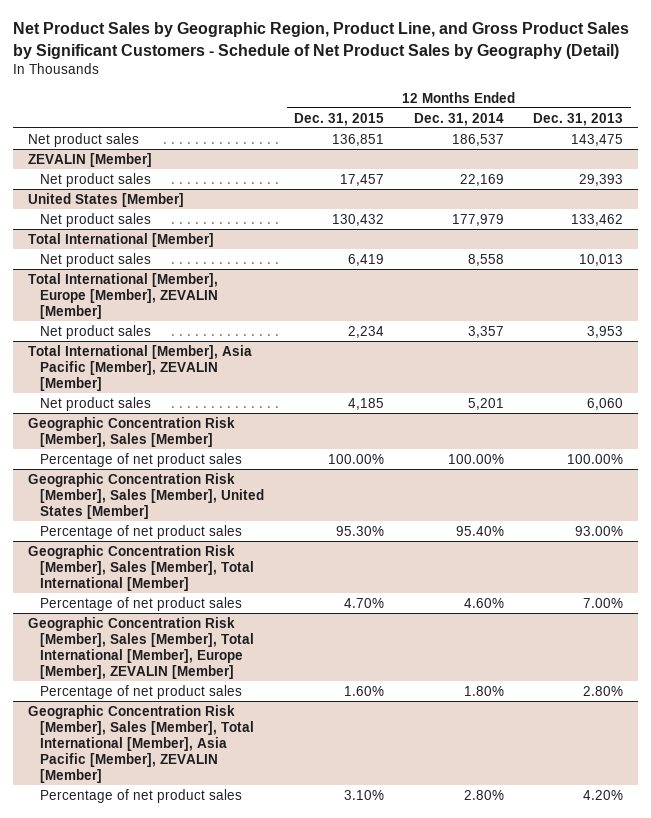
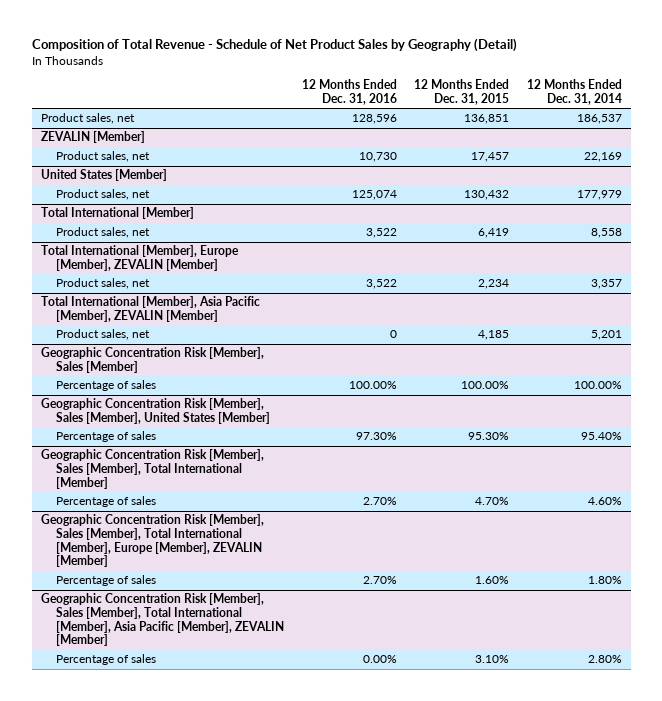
- Net Product Sales by Geographic Region, Product Line, and Gross Product Sales by Significant Customers - Schedule of Net Product Sales by Geography (Detail)
+ Composition of Total Revenue - Schedule of Net Product Sales by Geography (Detail)
- | 12 Months Ended Dec. 31, 2015 | 12 Months Ended Dec. 31, 2014 | 12 Months Ended Dec. 31, 2013
+ | 12 Months Ended Dec. 31, 2016 | 12 Months Ended Dec. 31, 2015 | 12 Months Ended Dec. 31, 2014
- Net product sales | 136,851 | 186,537 | 143,475
+ Product sales, net | 128,596 | 136,851 | 186,537
@ ZEVALIN [Member]
- Net product sales | 17,457 | 22,169 | 29,393
+ Product sales, net | 10,730 | 17,457 | 22,169
@ United States [Member]
- Net product sales | 130,432 | 177,979 | 133,462
+ Product sales, net | 125,074 | 130,432 | 177,979
@ Total International [Member]
- Net product sales | 6,419 | 8,558 | 10,013
+ Product sales, net | 3,522 | 6,419 | 8,558
@ Total International [Member], Europe [Member], ZEVALIN [Member]
- Net product sales | 2,234 | 3,357 | 3,953
+ Product sales, net | 3,522 | 2,234 | 3,357
@ Total International [Member], Asia Pacific [Member], ZEVALIN [Member]
- Net product sales | 4,185 | 5,201 | 6,060
+ Product sales, net | 0 | 4,185 | 5,201
@ Geographic Concentration Risk [Member], Sales [Member]
- Percentage of net product sales | 100.00% | 100.00% | 100.00%
+ Percentage of sales | 100.00% | 100.00% | 100.00%
@ Geographic Concentration Risk [Member], Sales [Member], United States [Member]
- Percentage of net product sales | 95.30% | 95.40% | 93.00%
+ Percentage of sales | 97.30% | 95.30% | 95.40%
@ Geographic Concentration Risk [Member], Sales [Member], Total International [Member]
- Percentage of net product sales | 4.70% | 4.60% | 7.00%
+ Percentage of sales | 2.70% | 4.70% | 4.60%
@ Geographic Concentration Risk [Member], Sales [Member], Total International [Member], Europe [Member], ZEVALIN [Member]
- Percentage of net product sales | 1.60% | 1.80% | 2.80%
+ Percentage of sales | 2.70% | 1.60% | 1.80%
@ Geographic Concentration Risk [Member], Sales [Member], Total International [Member], Asia Pacific [Member], ZEVALIN [Member]
- Percentage of net product sales | 3.10% | 2.80% | 4.20%
+ Percentage of sales | 0.00% | 3.10% | 2.80%

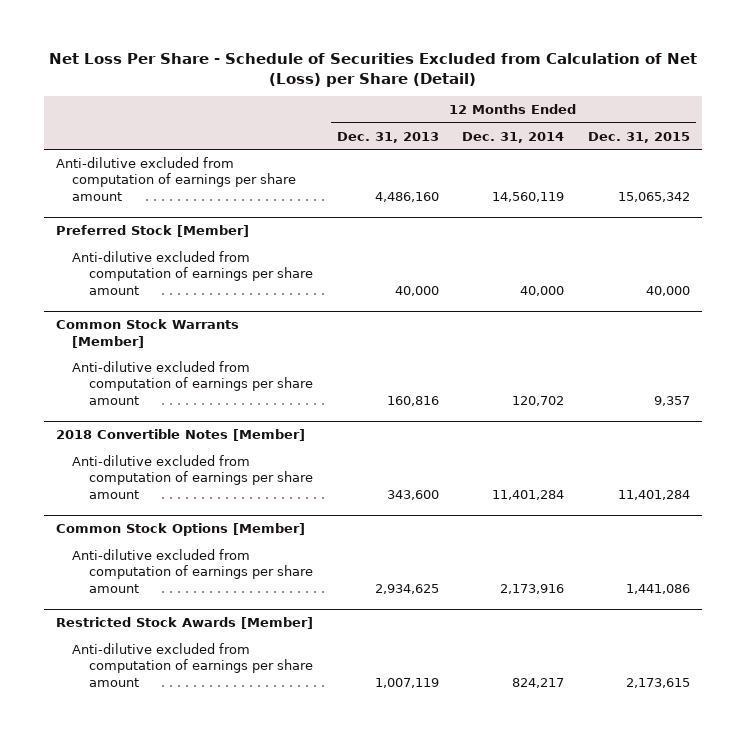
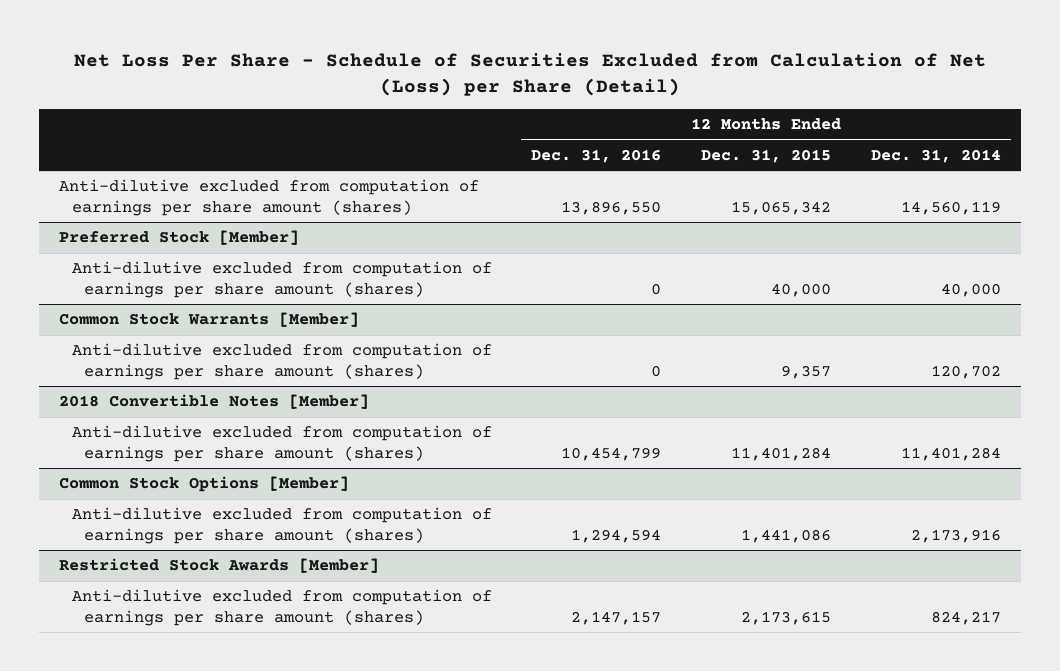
- | 12 Months Ended Dec. 31, 2013 | 12 Months Ended Dec. 31, 2014 | 12 Months Ended Dec. 31, 2015
+ | 12 Months Ended Dec. 31, 2016 | 12 Months Ended Dec. 31, 2015 | 12 Months Ended Dec. 31, 2014
- Anti-dilutive excluded from computation of earnings per share amount | 4,486,160 | 14,560,119 | 15,065,342
+ Anti-dilutive excluded from computation of earnings per share amount (shares) | 13,896,550 | 15,065,342 | 14,560,119
@ Preferred Stock [Member]
- Anti-dilutive excluded from computation of earnings per share amount | 40,000 | 40,000 | 40,000
+ Anti-dilutive excluded from computation of earnings per share amount (shares) | 0 | 40,000 | 40,000
@ Common Stock Warrants [Member]
- Anti-dilutive excluded from computation of earnings per share amount | 160,816 | 120,702 | 9,357
+ Anti-dilutive excluded from computation of earnings per share amount (shares) | 0 | 9,357 | 120,702
@ 2018 Convertible Notes [Member]
- Anti-dilutive excluded from computation of earnings per share amount | 343,600 | 11,401,284 | 11,401,284
+ Anti-dilutive excluded from computation of earnings per share amount (shares) | 10,454,799 | 11,401,284 | 11,401,284
@ Common Stock Options [Member]
- Anti-dilutive excluded from computation of earnings per share amount | 2,934,625 | 2,173,916 | 1,441,086
+ Anti-dilutive excluded from computation of earnings per share amount (shares) | 1,294,594 | 1,441,086 | 2,173,916
@ Restricted Stock Awards [Member]
- Anti-dilutive excluded from computation of earnings per share amount | 1,007,119 | 824,217 | 2,173,615
+ Anti-dilutive excluded from computation of earnings per share amount (shares) | 2,147,157 | 2,173,615 | 824,217

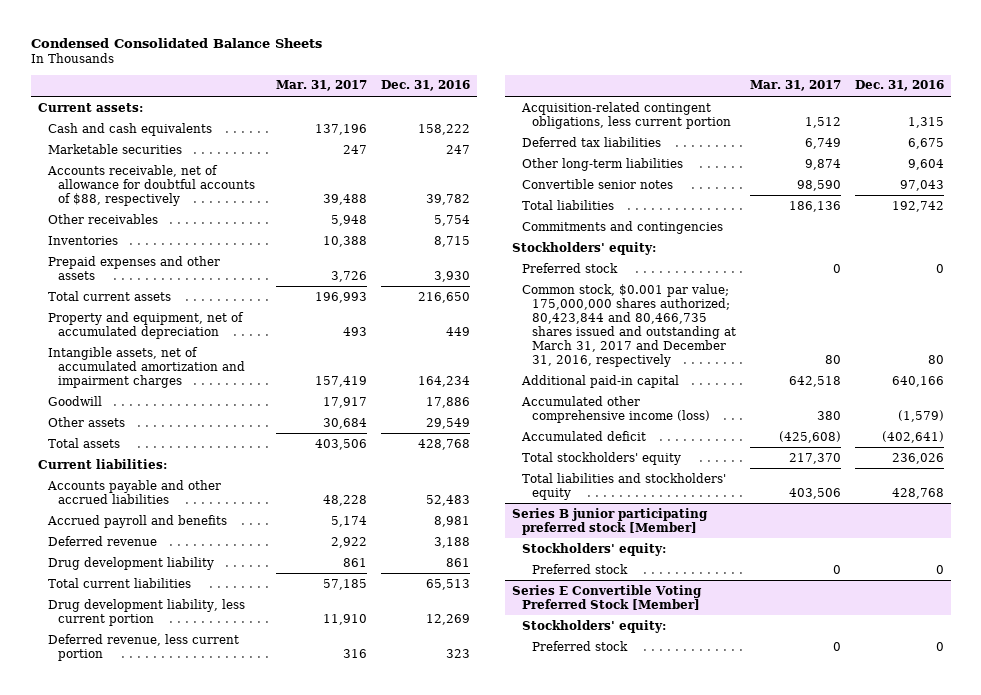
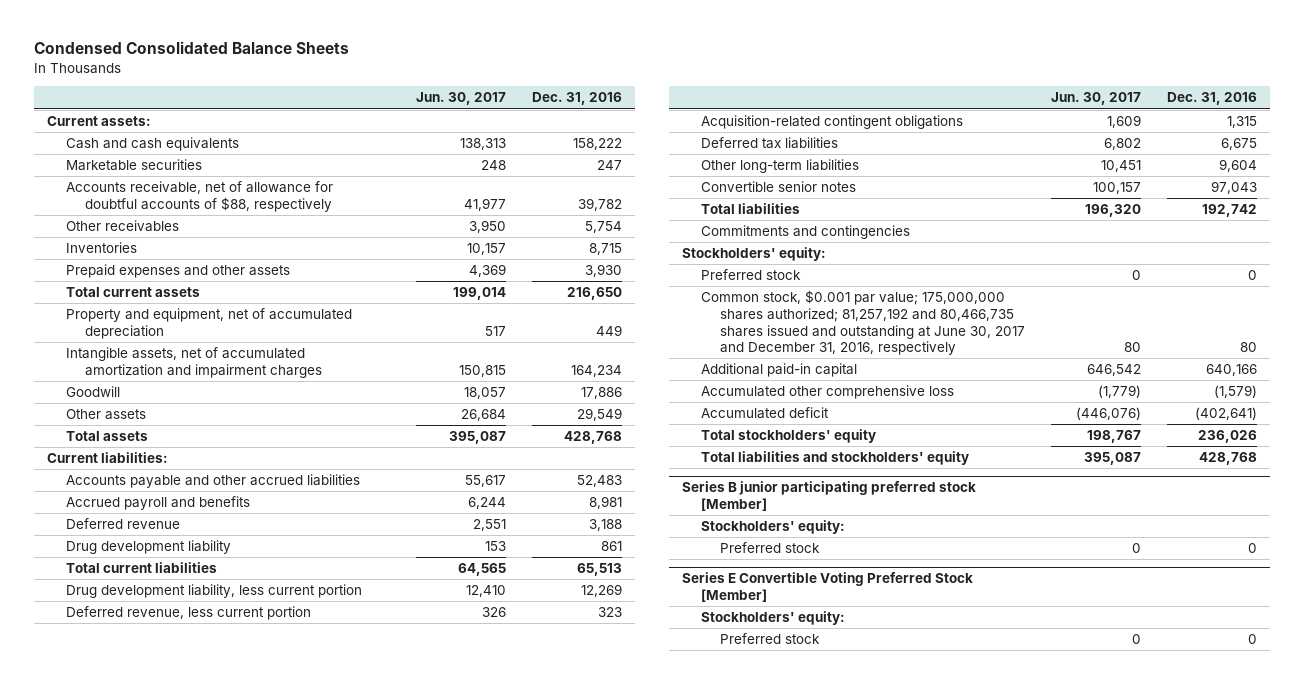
- | Mar. 31, 2017 | Dec. 31, 2016
+ | Jun. 30, 2017 | Dec. 31, 2016
- Acquisition-related contingent obligations, less current portion | 1,512 | 1,315
+ Acquisition-related contingent obligations | 1,609 | 1,315
- Common stock, $0.001 par value; 175,000,000 shares authorized; 80,423,844 and 80,466,735 shares issued and outstanding at March 31, 2017 and December 31, 2016, respectively | 80 | 80
+ Common stock, $0.001 par value; 175,000,000 shares authorized; 81,257,192 and 80,466,735 shares issued and outstanding at June 30, 2017 and December 31, 2016, respectively | 80 | 80
- Accumulated other comprehensive income (loss) | 380 | (1,579)
+ Accumulated other comprehensive loss | (1,779) | (1,579)

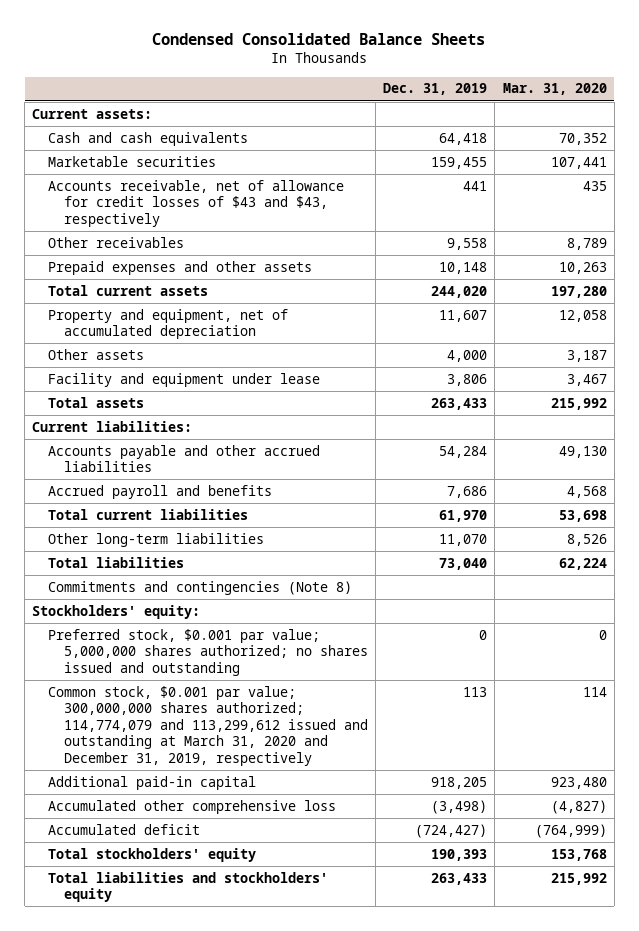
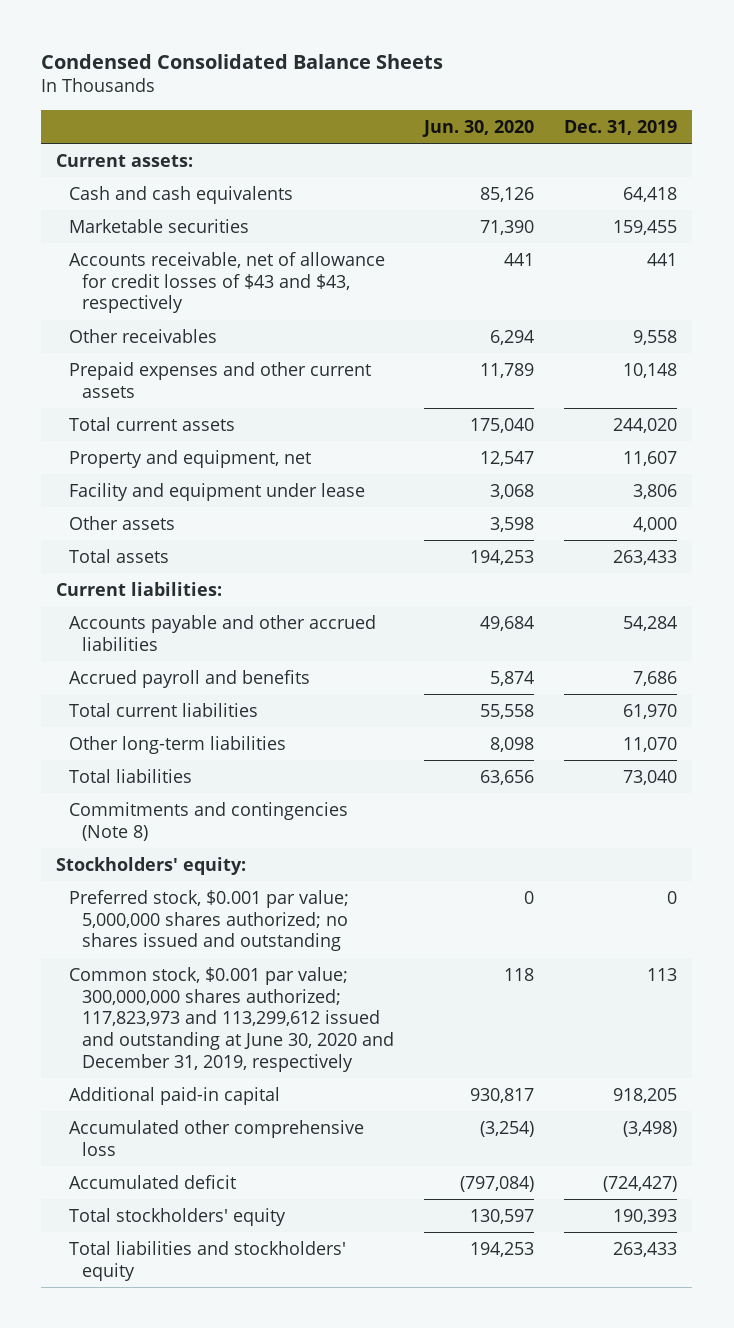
- | Dec. 31, 2019 | Mar. 31, 2020
+ | Jun. 30, 2020 | Dec. 31, 2019
- Prepaid expenses and other assets | 10,148 | 10,263
+ Prepaid expenses and other current assets | 11,789 | 10,148
- Property and equipment, net of accumulated depreciation | 11,607 | 12,058
+ Property and equipment, net | 12,547 | 11,607
moved down: Other assets | 3,598 | 4,000
- Common stock, $0.001 par value; 300,000,000 shares authorized; 114,774,079 and 113,299,612 issued and outstanding at March 31, 2020 and December 31, 2019, respectively | 113 | 114
+ Common stock, $0.001 par value; 300,000,000 shares authorized; 117,823,973 and 113,299,612 issued and outstanding at June 30, 2020 and December 31, 2019, respectively | 118 | 113

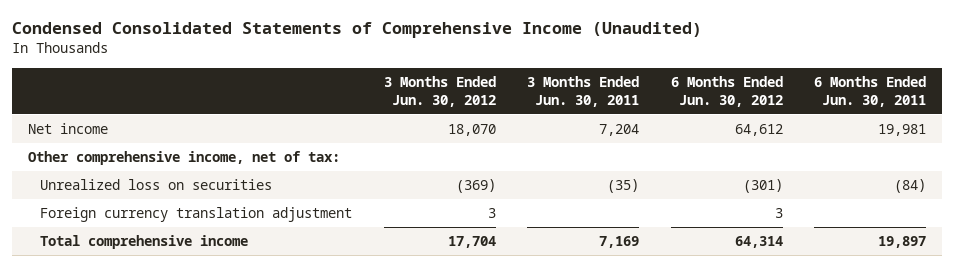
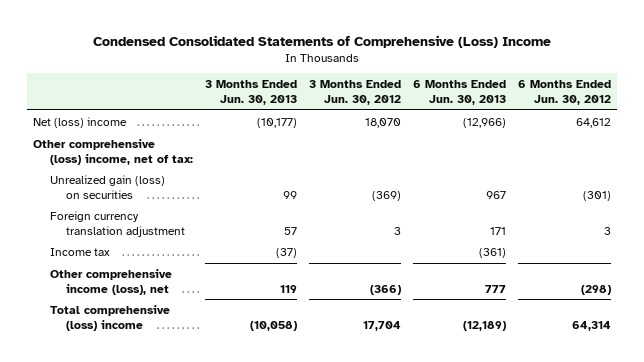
- Condensed Consolidated Statements of Comprehensive Income (Unaudited)
+ Condensed Consolidated Statements of Comprehensive (Loss) Income
- | 3 Months Ended Jun. 30, 2012 | 3 Months Ended Jun. 30, 2011 | 6 Months Ended Jun. 30, 2012 | 6 Months Ended Jun. 30, 2011
+ | 3 Months Ended Jun. 30, 2013 | 3 Months Ended Jun. 30, 2012 | 6 Months Ended Jun. 30, 2013 | 6 Months Ended Jun. 30, 2012
- Net income | 18,070 | 7,204 | 64,612 | 19,981
- Other comprehensive income, net of tax:
- Unrealized loss on securities | (369) | (35) | (301) | (84)
+ Net (loss) income | (10,177) | 18,070 | (12,966) | 64,612
+ Other comprehensive (loss) income, net of tax:
+ Unrealized gain (loss) on securities | 99 | (369) | 967 | (301)
- Total comprehensive income | 17,704 | 7,169 | 64,314 | 19,897
+ Income tax | (37) | | (361) |
+ Other comprehensive income (loss), net | 119 | (366) | 777 | (298)
+ Total comprehensive (loss) income | (10,058) | 17,704 | (12,189) | 64,314

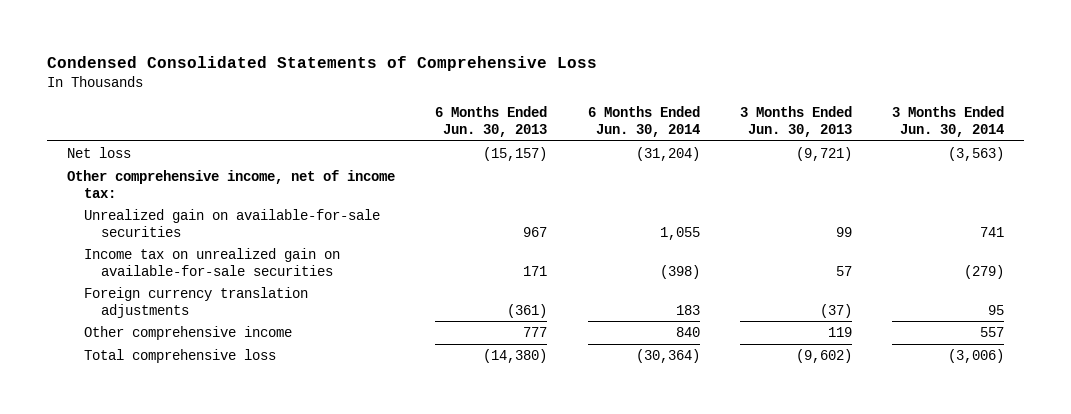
- Condensed Consolidated Statements of Comprehensive (Loss) Income
+ Condensed Consolidated Statements of Comprehensive Loss
- | 3 Months Ended Jun. 30, 2013 | 3 Months Ended Jun. 30, 2012 | 6 Months Ended Jun. 30, 2013 | 6 Months Ended Jun. 30, 2012
+ | 6 Months Ended Jun. 30, 2013 | 6 Months Ended Jun. 30, 2014 | 3 Months Ended Jun. 30, 2013 | 3 Months Ended Jun. 30, 2014
- Net (loss) income | (10,177) | 18,070 | (12,966) | 64,612
- Other comprehensive (loss) income, net of tax:
- Unrealized gain (loss) on securities | 99 | (369) | 967 | (301)
- Foreign currency translation adjustment | 57 | 3 | 171 | 3
- Income tax | (37) | | (361) |
- Other comprehensive income (loss), net | 119 | (366) | 777 | (298)
- Total comprehensive (loss) income | (10,058) | 17,704 | (12,189) | 64,314
+ Net loss | (15,157) | (31,204) | (9,721) | (3,563)
+ Other comprehensive income, net of income tax:
+ Unrealized gain on available-for-sale securities | 967 | 1,055 | 99 | 741
+ Income tax on unrealized gain on available-for-sale securities | 171 | (398) | 57 | (279)
+ Foreign currency translation adjustments | (361) | 183 | (37) | 95
+ Other comprehensive income | 777 | 840 | 119 | 557
+ Total comprehensive loss | (14,380) | (30,364) | (9,602) | (3,006)

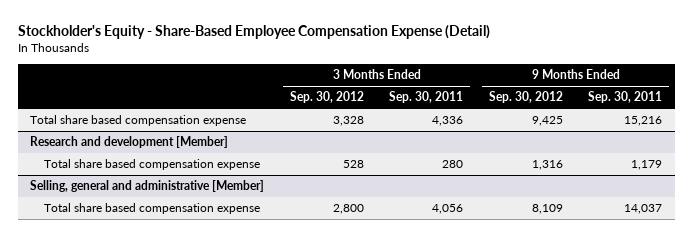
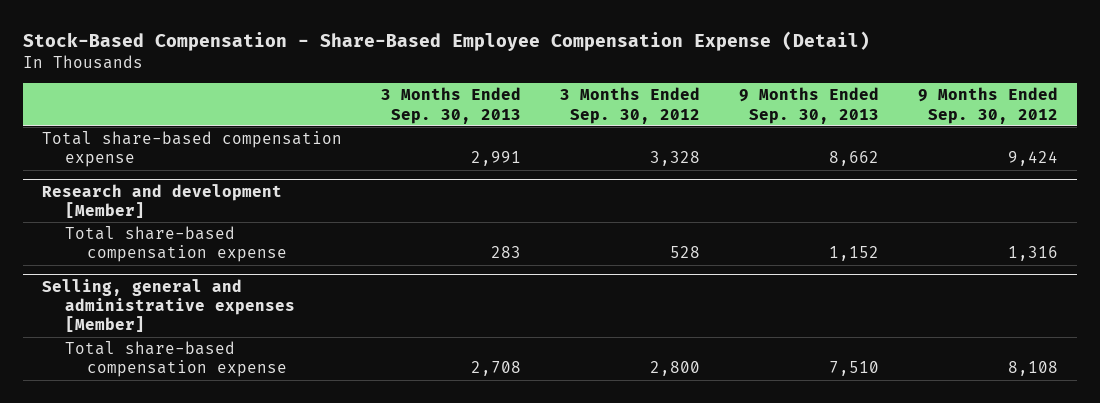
- Stockholder's Equity - Share-Based Employee Compensation Expense (Detail)
+ Stock-Based Compensation - Share-Based Employee Compensation Expense (Detail)
- | 3 Months Ended Sep. 30, 2012 | 3 Months Ended Sep. 30, 2011 | 9 Months Ended Sep. 30, 2012 | 9 Months Ended Sep. 30, 2011
+ | 3 Months Ended Sep. 30, 2013 | 3 Months Ended Sep. 30, 2012 | 9 Months Ended Sep. 30, 2013 | 9 Months Ended Sep. 30, 2012
- Total share based compensation expense | 3,328 | 4,336 | 9,425 | 15,216
+ Total share-based compensation expense | 2,991 | 3,328 | 8,662 | 9,424
@ Research and development [Member]
- Total share based compensation expense | 528 | 280 | 1,316 | 1,179
- Selling, general and administrative [Member]
- Total share based compensation expense | 2,800 | 4,056 | 8,109 | 14,037
@ Research and development [Member]
+ Total share-based compensation expense | 283 | 528 | 1,152 | 1,316
+ Selling, general and administrative expenses [Member]
+ Total share-based compensation expense | 2,708 | 2,800 | 7,510 | 8,108

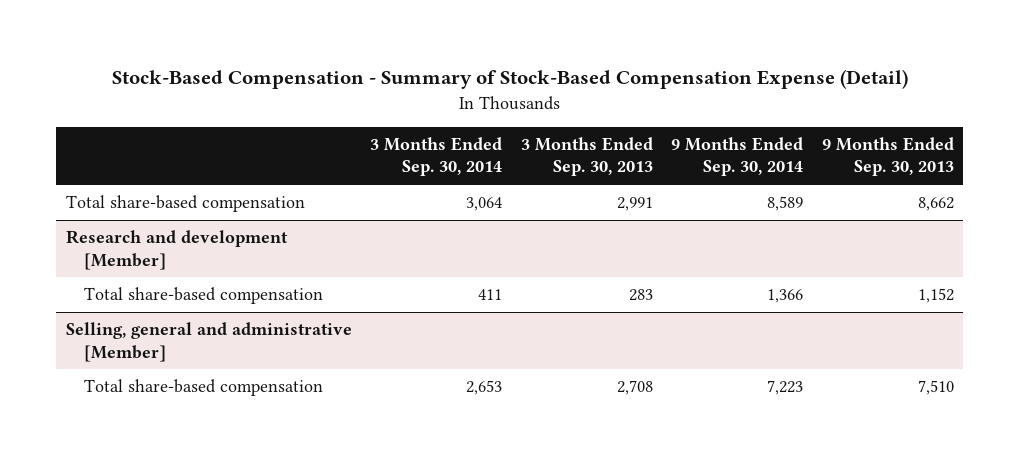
- Stock-Based Compensation - Share-Based Employee Compensation Expense (Detail)
+ Stock-Based Compensation - Summary of Stock-Based Compensation Expense (Detail)
- | 3 Months Ended Sep. 30, 2013 | 3 Months Ended Sep. 30, 2012 | 9 Months Ended Sep. 30, 2013 | 9 Months Ended Sep. 30, 2012
+ | 3 Months Ended Sep. 30, 2014 | 3 Months Ended Sep. 30, 2013 | 9 Months Ended Sep. 30, 2014 | 9 Months Ended Sep. 30, 2013
- Total share-based compensation expense | 2,991 | 3,328 | 8,662 | 9,424
+ Total share-based compensation | 3,064 | 2,991 | 8,589 | 8,662
@ Research and development [Member]
- Total share-based compensation expense | 283 | 528 | 1,152 | 1,316
- Selling, general and administrative expenses [Member]
- Total share-based compensation expense | 2,708 | 2,800 | 7,510 | 8,108
@ Research and development [Member]
+ Total share-based compensation | 411 | 283 | 1,366 | 1,152
+ Selling, general and administrative [Member]
+ Total share-based compensation | 2,653 | 2,708 | 7,223 | 7,510

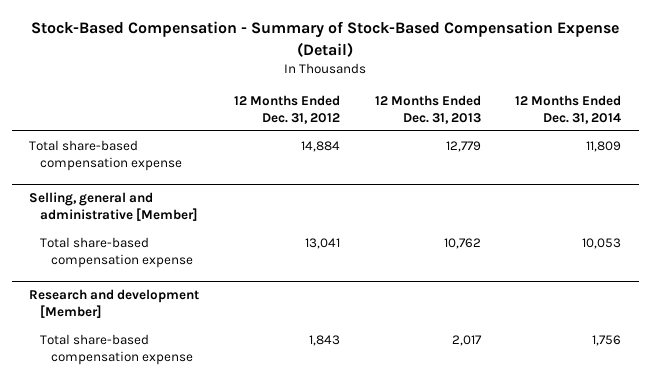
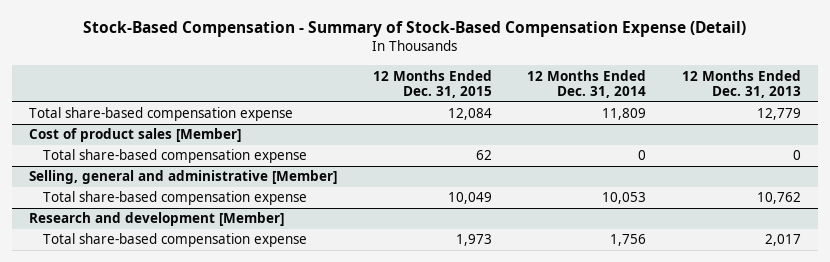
- | 12 Months Ended Dec. 31, 2012 | 12 Months Ended Dec. 31, 2013 | 12 Months Ended Dec. 31, 2014
+ | 12 Months Ended Dec. 31, 2015 | 12 Months Ended Dec. 31, 2014 | 12 Months Ended Dec. 31, 2013
+ Cost of product sales [Member]
+ Total share-based compensation expense | 62 | 0 | 0

